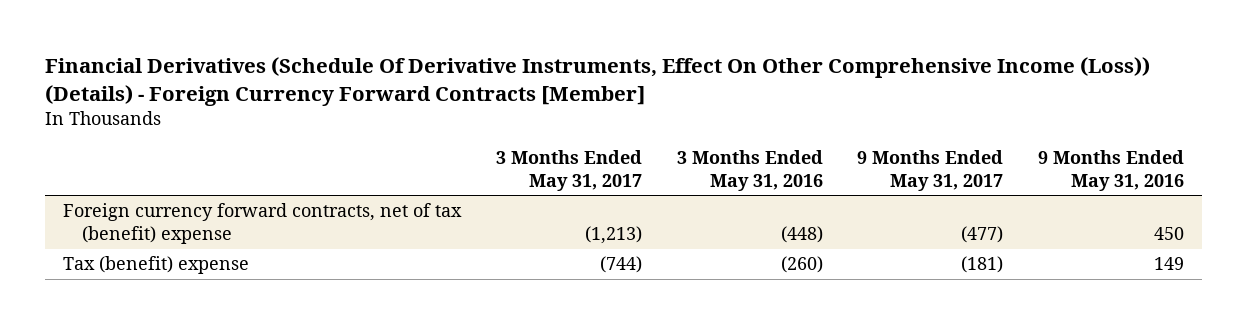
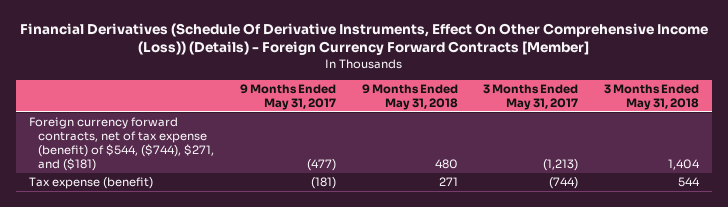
- | 3 Months Ended May 31, 2017 | 3 Months Ended May 31, 2016 | 9 Months Ended May 31, 2017 | 9 Months Ended May 31, 2016
+ | 9 Months Ended May 31, 2017 | 9 Months Ended May 31, 2018 | 3 Months Ended May 31, 2017 | 3 Months Ended May 31, 2018
- Foreign currency forward contracts, net of tax (benefit) expense | (1,213) | (448) | (477) | 450
- Tax (benefit) expense | (744) | (260) | (181) | 149
+ Foreign currency forward contracts, net of tax expense (benefit) of $544, ($744), $271, and ($181) | (477) | 480 | (1,213) | 1,404
+ Tax expense (benefit) | (181) | 271 | (744) | 544

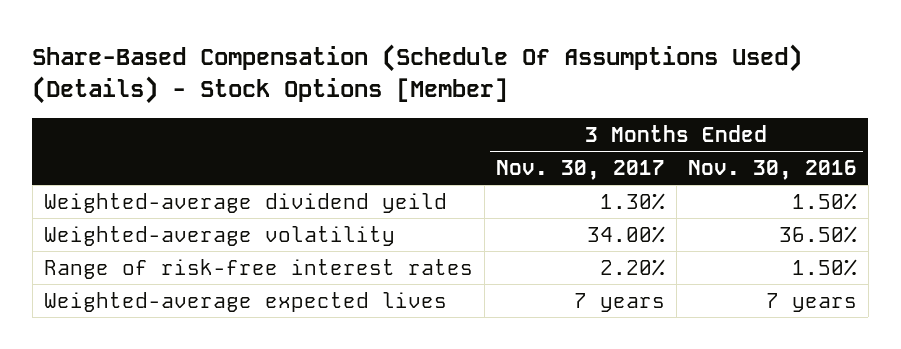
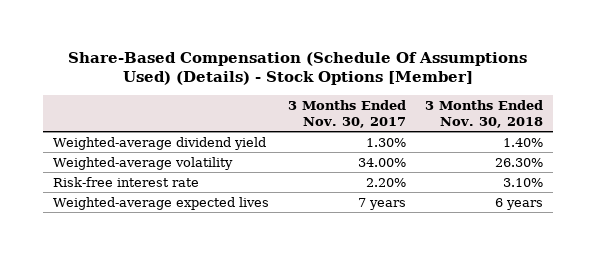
- | 3 Months Ended Nov. 30, 2017 | 3 Months Ended Nov. 30, 2016
+ | 3 Months Ended Nov. 30, 2017 | 3 Months Ended Nov. 30, 2018
- Weighted-average dividend yeild | 1.30% | 1.50%
+ Weighted-average dividend yield | 1.30% | 1.40%
- Range of risk-free interest rates | 2.20% | 1.50%
+ Risk-free interest rate | 2.20% | 3.10%

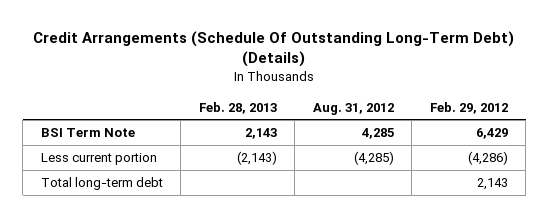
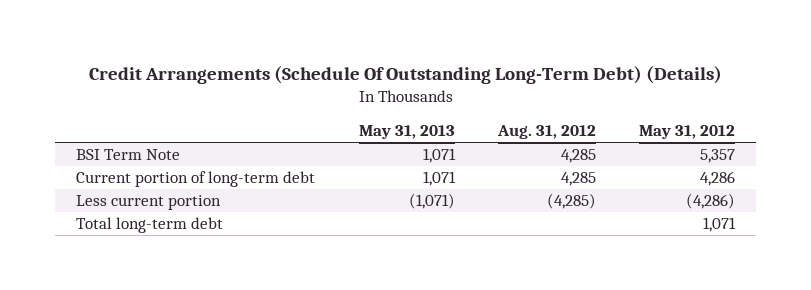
- | Feb. 28, 2013 | Aug. 31, 2012 | Feb. 29, 2012
+ | May 31, 2013 | Aug. 31, 2012 | May 31, 2012
+ Current portion of long-term debt | 1,071 | 4,285 | 4,286

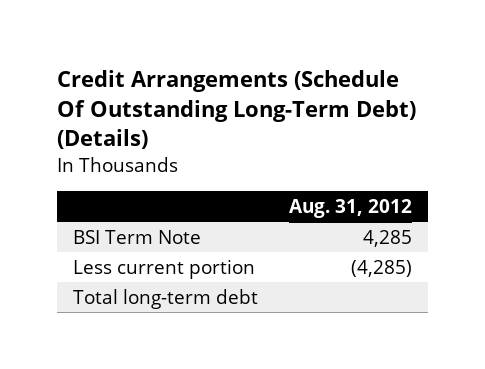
- | May 31, 2013 | Aug. 31, 2012 | May 31, 2012
+ | Aug. 31, 2012
- Current portion of long-term debt | 1,071 | 4,285 | 4,286

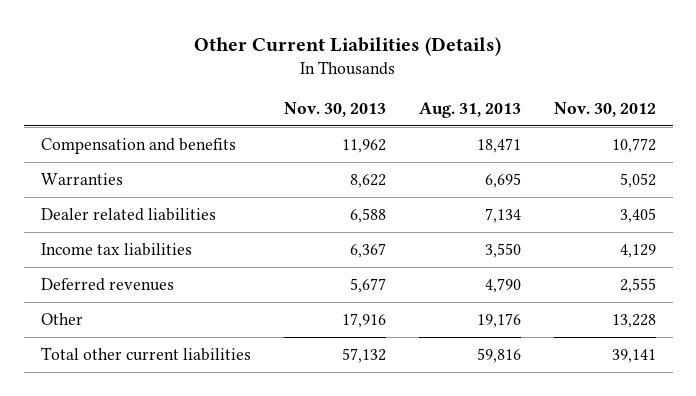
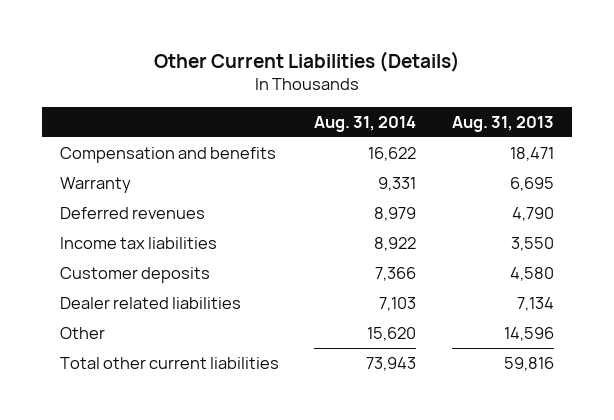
- | Nov. 30, 2013 | Aug. 31, 2013 | Nov. 30, 2012
+ | Aug. 31, 2014 | Aug. 31, 2013
- Warranties | 8,622 | 6,695 | 5,052
+ Warranty | 9,331 | 6,695
- Other | 17,916 | 19,176 | 13,228
moved down: Income tax liabilities | 8,922 | 3,550
+ Customer deposits | 7,366 | 4,580
moved down: Dealer related liabilities | 7,103 | 7,134
+ Other | 15,620 | 14,596

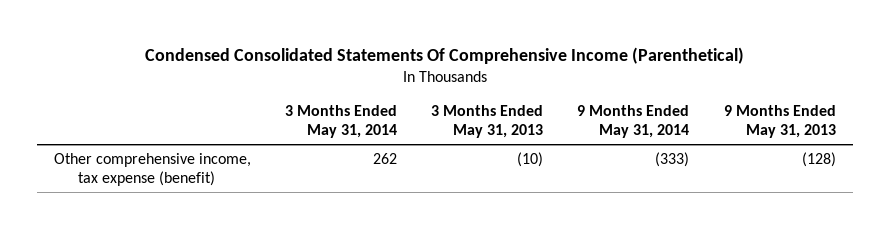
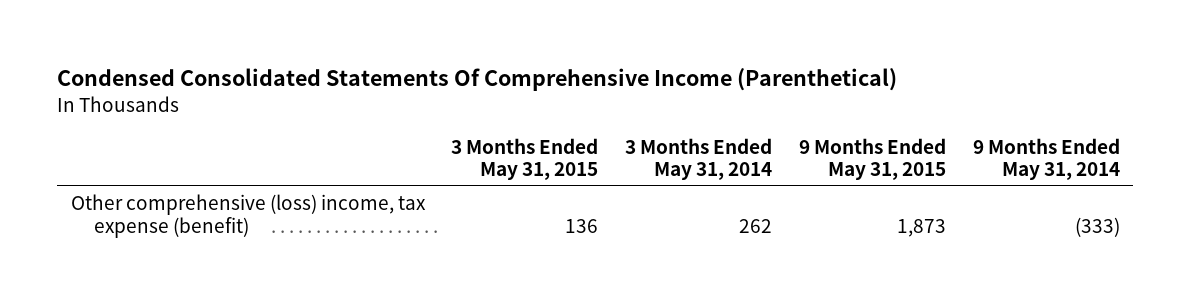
- | 3 Months Ended May 31, 2014 | 3 Months Ended May 31, 2013 | 9 Months Ended May 31, 2014 | 9 Months Ended May 31, 2013
+ | 3 Months Ended May 31, 2015 | 3 Months Ended May 31, 2014 | 9 Months Ended May 31, 2015 | 9 Months Ended May 31, 2014
- Other comprehensive income, tax expense (benefit) | 262 | (10) | (333) | (128)
+ Other comprehensive (loss) income, tax expense (benefit) | 136 | 262 | 1,873 | (333)

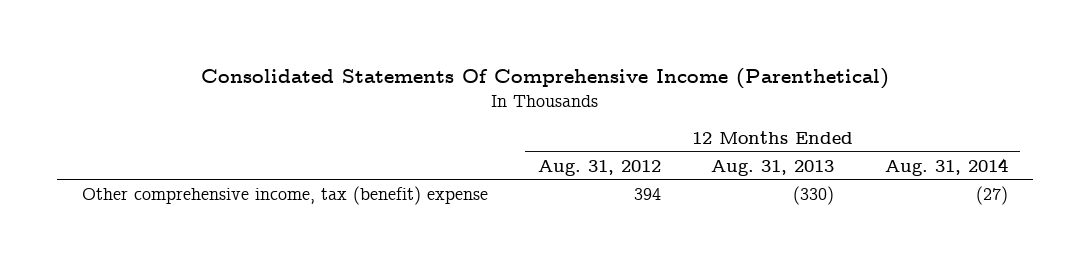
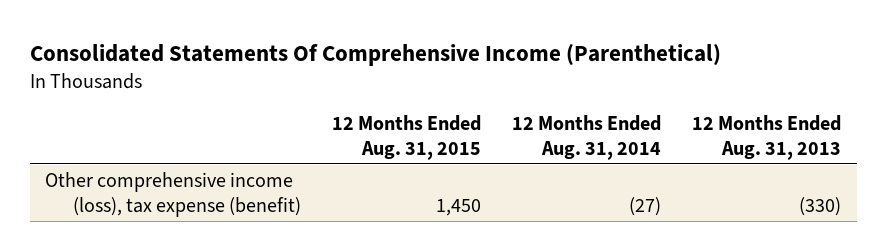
- | 12 Months Ended Aug. 31, 2012 | 12 Months Ended Aug. 31, 2013 | 12 Months Ended Aug. 31, 2014
+ | 12 Months Ended Aug. 31, 2015 | 12 Months Ended Aug. 31, 2014 | 12 Months Ended Aug. 31, 2013
- Other comprehensive income, tax (benefit) expense | 394 | (330) | (27)
+ Other comprehensive income (loss), tax expense (benefit) | 1,450 | (27) | (330)

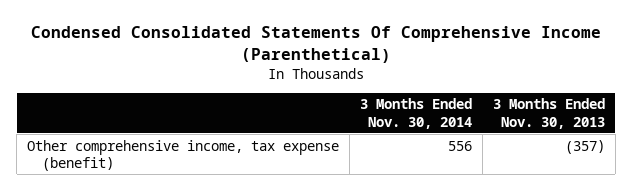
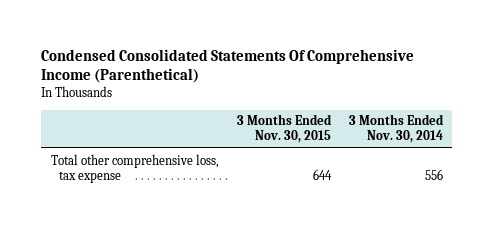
- | 3 Months Ended Nov. 30, 2014 | 3 Months Ended Nov. 30, 2013
+ | 3 Months Ended Nov. 30, 2015 | 3 Months Ended Nov. 30, 2014
- Other comprehensive income, tax expense (benefit) | 556 | (357)
+ Total other comprehensive loss, tax expense | 644 | 556

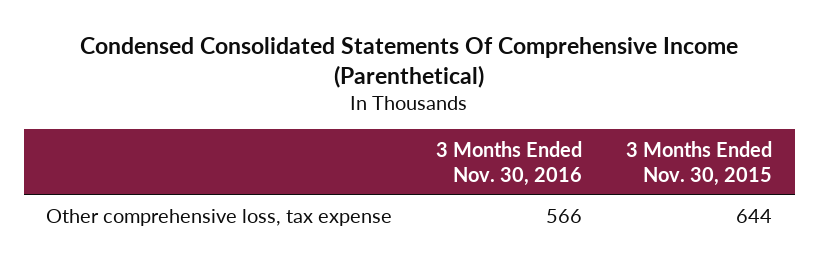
- | 3 Months Ended Nov. 30, 2015 | 3 Months Ended Nov. 30, 2014
+ | 3 Months Ended Nov. 30, 2016 | 3 Months Ended Nov. 30, 2015
- Total other comprehensive loss, tax expense | 644 | 556
+ Other comprehensive loss, tax expense | 566 | 644

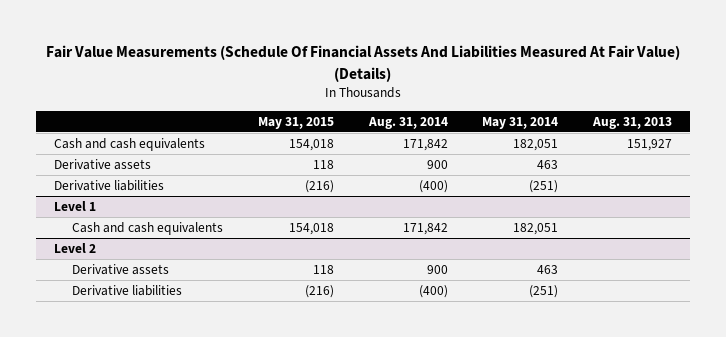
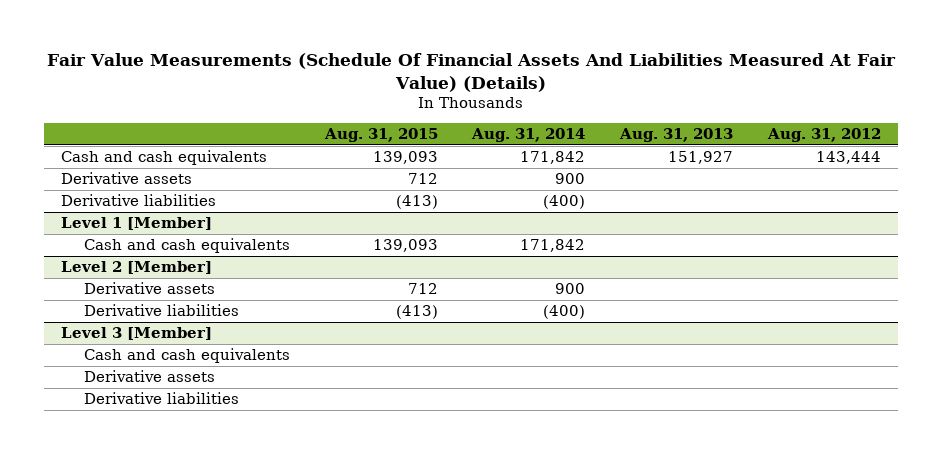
- | May 31, 2015 | Aug. 31, 2014 | May 31, 2014 | Aug. 31, 2013
+ | Aug. 31, 2015 | Aug. 31, 2014 | Aug. 31, 2013 | Aug. 31, 2012
- Level 1
+ Level 1 [Member]
- Level 2
+ Level 2 [Member]
+ Level 3 [Member]
+ Cash and cash equivalents
+ Derivative assets
+ Derivative liabilities

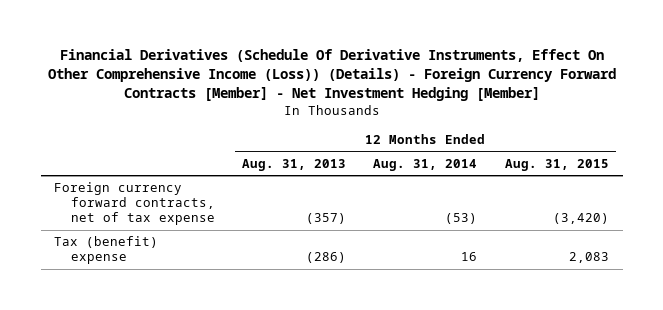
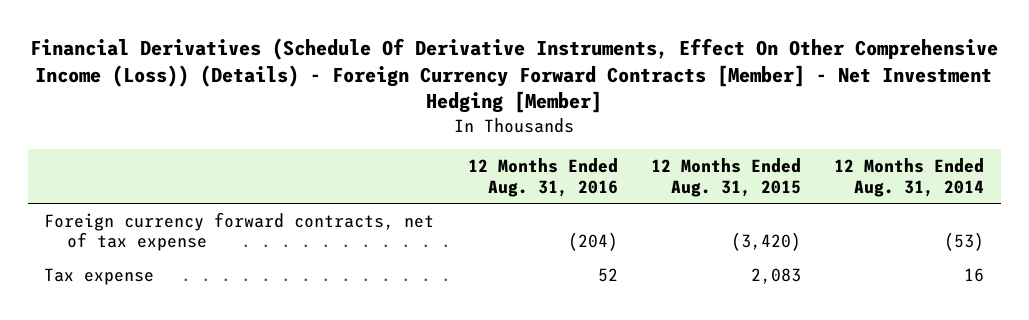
- | 12 Months Ended Aug. 31, 2013 | 12 Months Ended Aug. 31, 2014 | 12 Months Ended Aug. 31, 2015
+ | 12 Months Ended Aug. 31, 2016 | 12 Months Ended Aug. 31, 2015 | 12 Months Ended Aug. 31, 2014
- Tax (benefit) expense | (286) | 16 | 2,083
+ Tax expense | 52 | 2,083 | 16

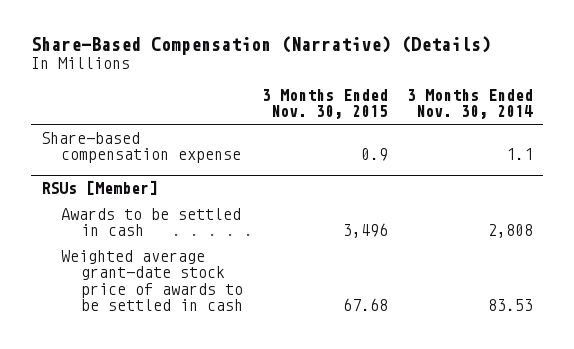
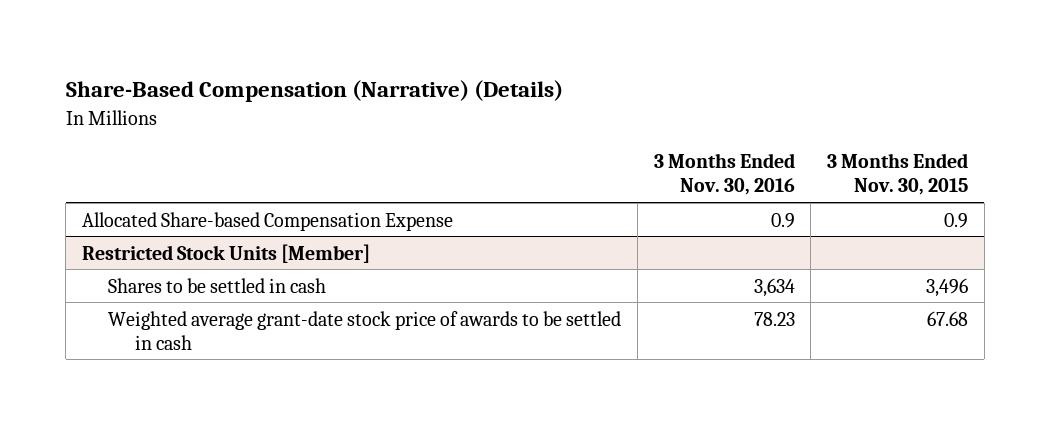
- | 3 Months Ended Nov. 30, 2015 | 3 Months Ended Nov. 30, 2014
+ | 3 Months Ended Nov. 30, 2016 | 3 Months Ended Nov. 30, 2015
- Share-based compensation expense | 0.9 | 1.1
- RSUs [Member]
- Awards to be settled in cash | 3,496 | 2,808
+ Allocated Share-based Compensation Expense | 0.9 | 0.9
+ Restricted Stock Units [Member]
+ Shares to be settled in cash | 3,634 | 3,496

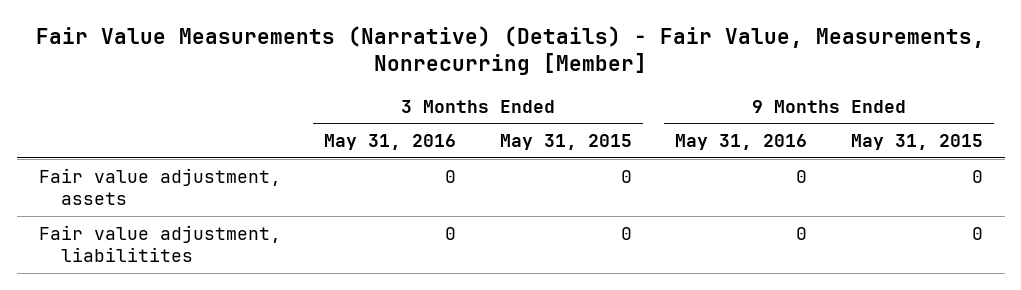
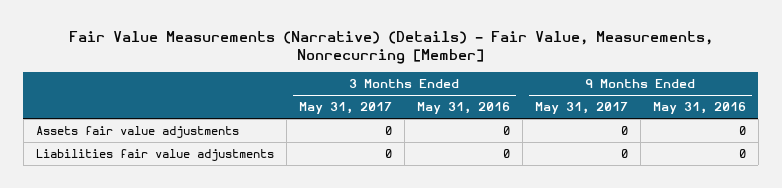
- | 3 Months Ended May 31, 2016 | 3 Months Ended May 31, 2015 | 9 Months Ended May 31, 2016 | 9 Months Ended May 31, 2015
+ | 3 Months Ended May 31, 2017 | 3 Months Ended May 31, 2016 | 9 Months Ended May 31, 2017 | 9 Months Ended May 31, 2016
- Fair value adjustment, assets | 0 | 0 | 0 | 0
- Fair value adjustment, liabilitites | 0 | 0 | 0 | 0
+ Assets fair value adjustments | 0 | 0 | 0 | 0
+ Liabilities fair value adjustments | 0 | 0 | 0 | 0

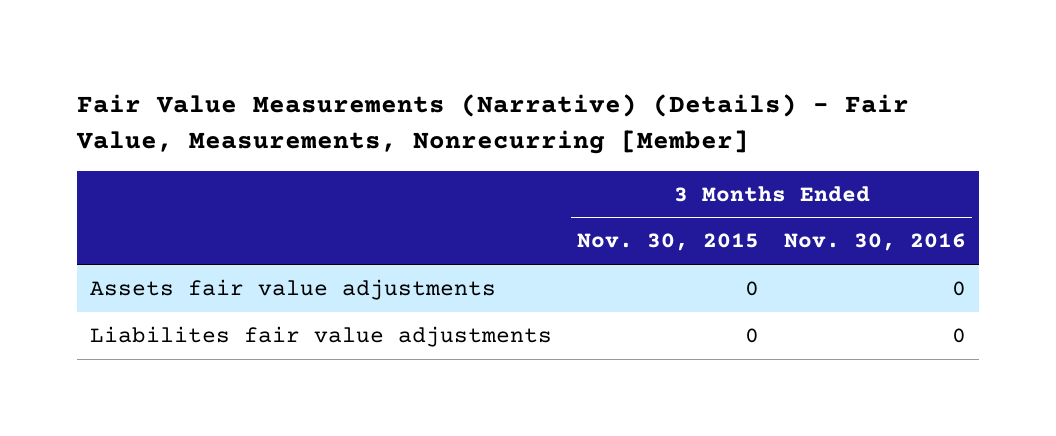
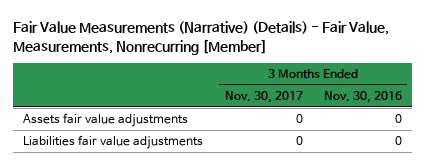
- | 3 Months Ended Nov. 30, 2015 | 3 Months Ended Nov. 30, 2016
+ | 3 Months Ended Nov. 30, 2017 | 3 Months Ended Nov. 30, 2016
- Liabilites fair value adjustments | 0 | 0
+ Liabilities fair value adjustments | 0 | 0

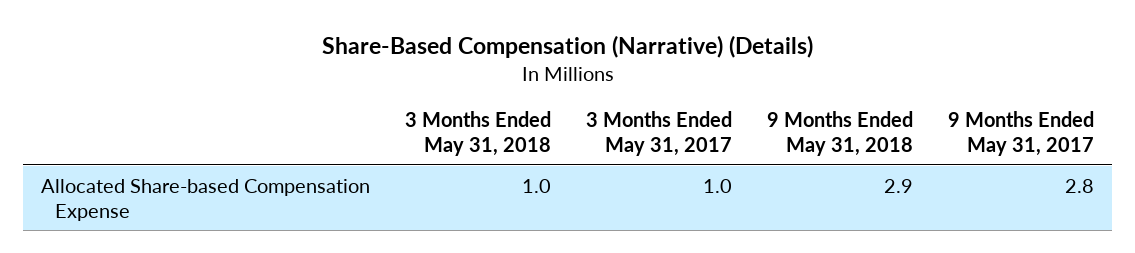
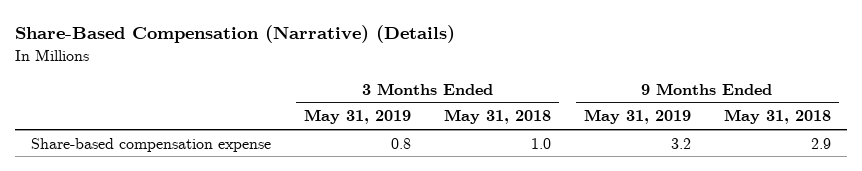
- | 3 Months Ended May 31, 2018 | 3 Months Ended May 31, 2017 | 9 Months Ended May 31, 2018 | 9 Months Ended May 31, 2017
+ | 3 Months Ended May 31, 2019 | 3 Months Ended May 31, 2018 | 9 Months Ended May 31, 2019 | 9 Months Ended May 31, 2018
- Allocated Share-based Compensation Expense | 1.0 | 1.0 | 2.9 | 2.8
+ Share-based compensation expense | 0.8 | 1.0 | 3.2 | 2.9

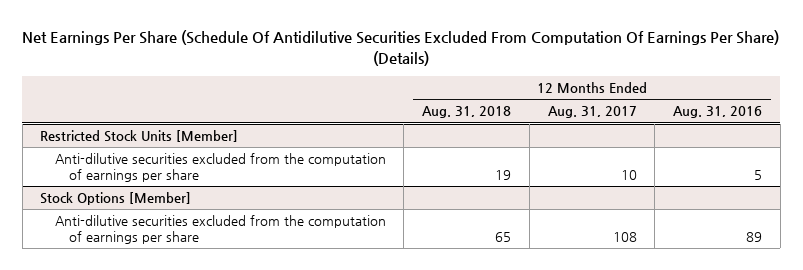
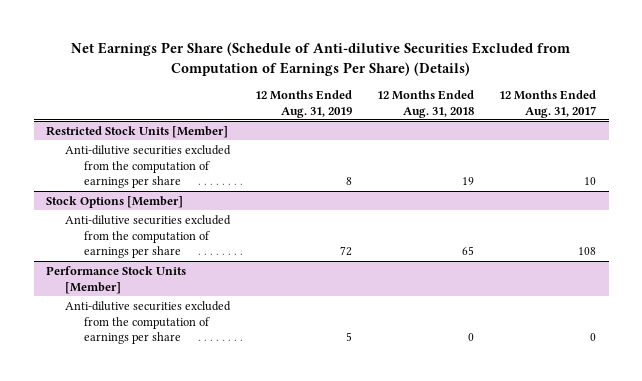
- Net Earnings Per Share (Schedule Of Antidilutive Securities Excluded From Computation Of Earnings Per Share) (Details)
+ Net Earnings Per Share (Schedule of Anti-dilutive Securities Excluded from Computation of Earnings Per Share) (Details)
- | 12 Months Ended Aug. 31, 2018 | 12 Months Ended Aug. 31, 2017 | 12 Months Ended Aug. 31, 2016
+ | 12 Months Ended Aug. 31, 2019 | 12 Months Ended Aug. 31, 2018 | 12 Months Ended Aug. 31, 2017
+ Performance Stock Units [Member]
+ Anti-dilutive securities excluded from the computation of earnings per share | 5 | 0 | 0

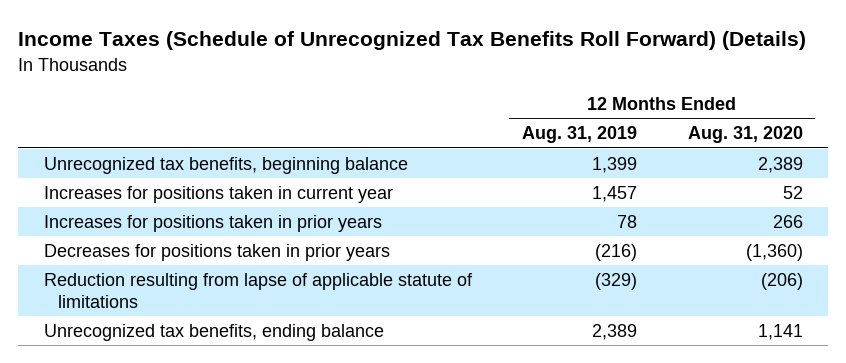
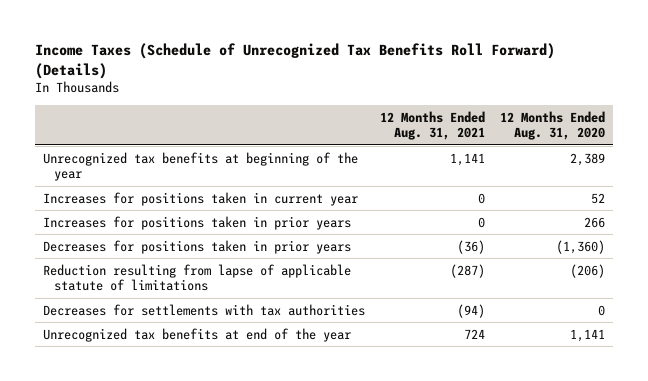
- | 12 Months Ended Aug. 31, 2019 | 12 Months Ended Aug. 31, 2020
+ | 12 Months Ended Aug. 31, 2021 | 12 Months Ended Aug. 31, 2020
- Unrecognized tax benefits, beginning balance | 1,399 | 2,389
+ Unrecognized tax benefits at beginning of the year | 1,141 | 2,389
- Unrecognized tax benefits, ending balance | 2,389 | 1,141
+ Decreases for settlements with tax authorities | (94) | 0
+ Unrecognized tax benefits at end of the year | 724 | 1,141

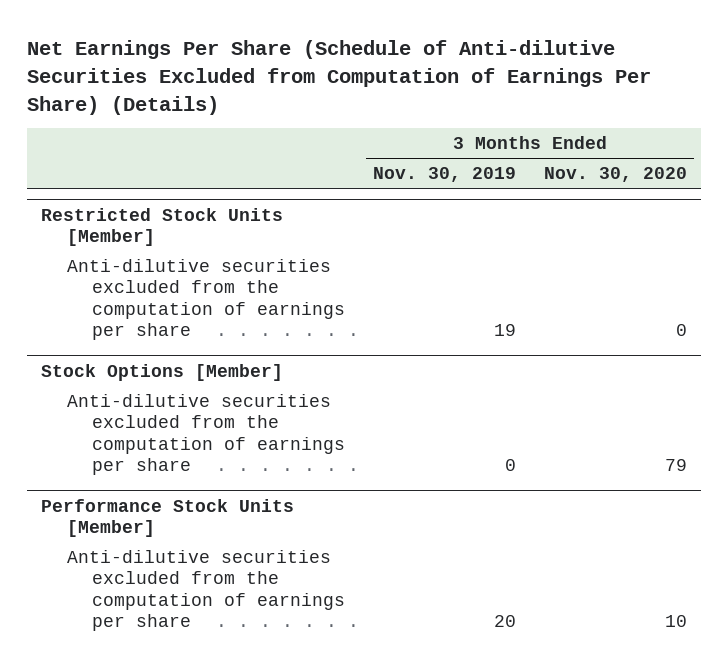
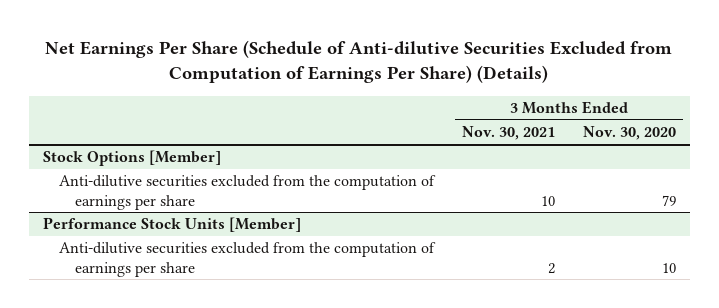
- | 3 Months Ended Nov. 30, 2019 | 3 Months Ended Nov. 30, 2020
+ | 3 Months Ended Nov. 30, 2021 | 3 Months Ended Nov. 30, 2020
- Restricted Stock Units [Member]
- Anti-dilutive securities excluded from the computation of earnings per share | 19 | 0

